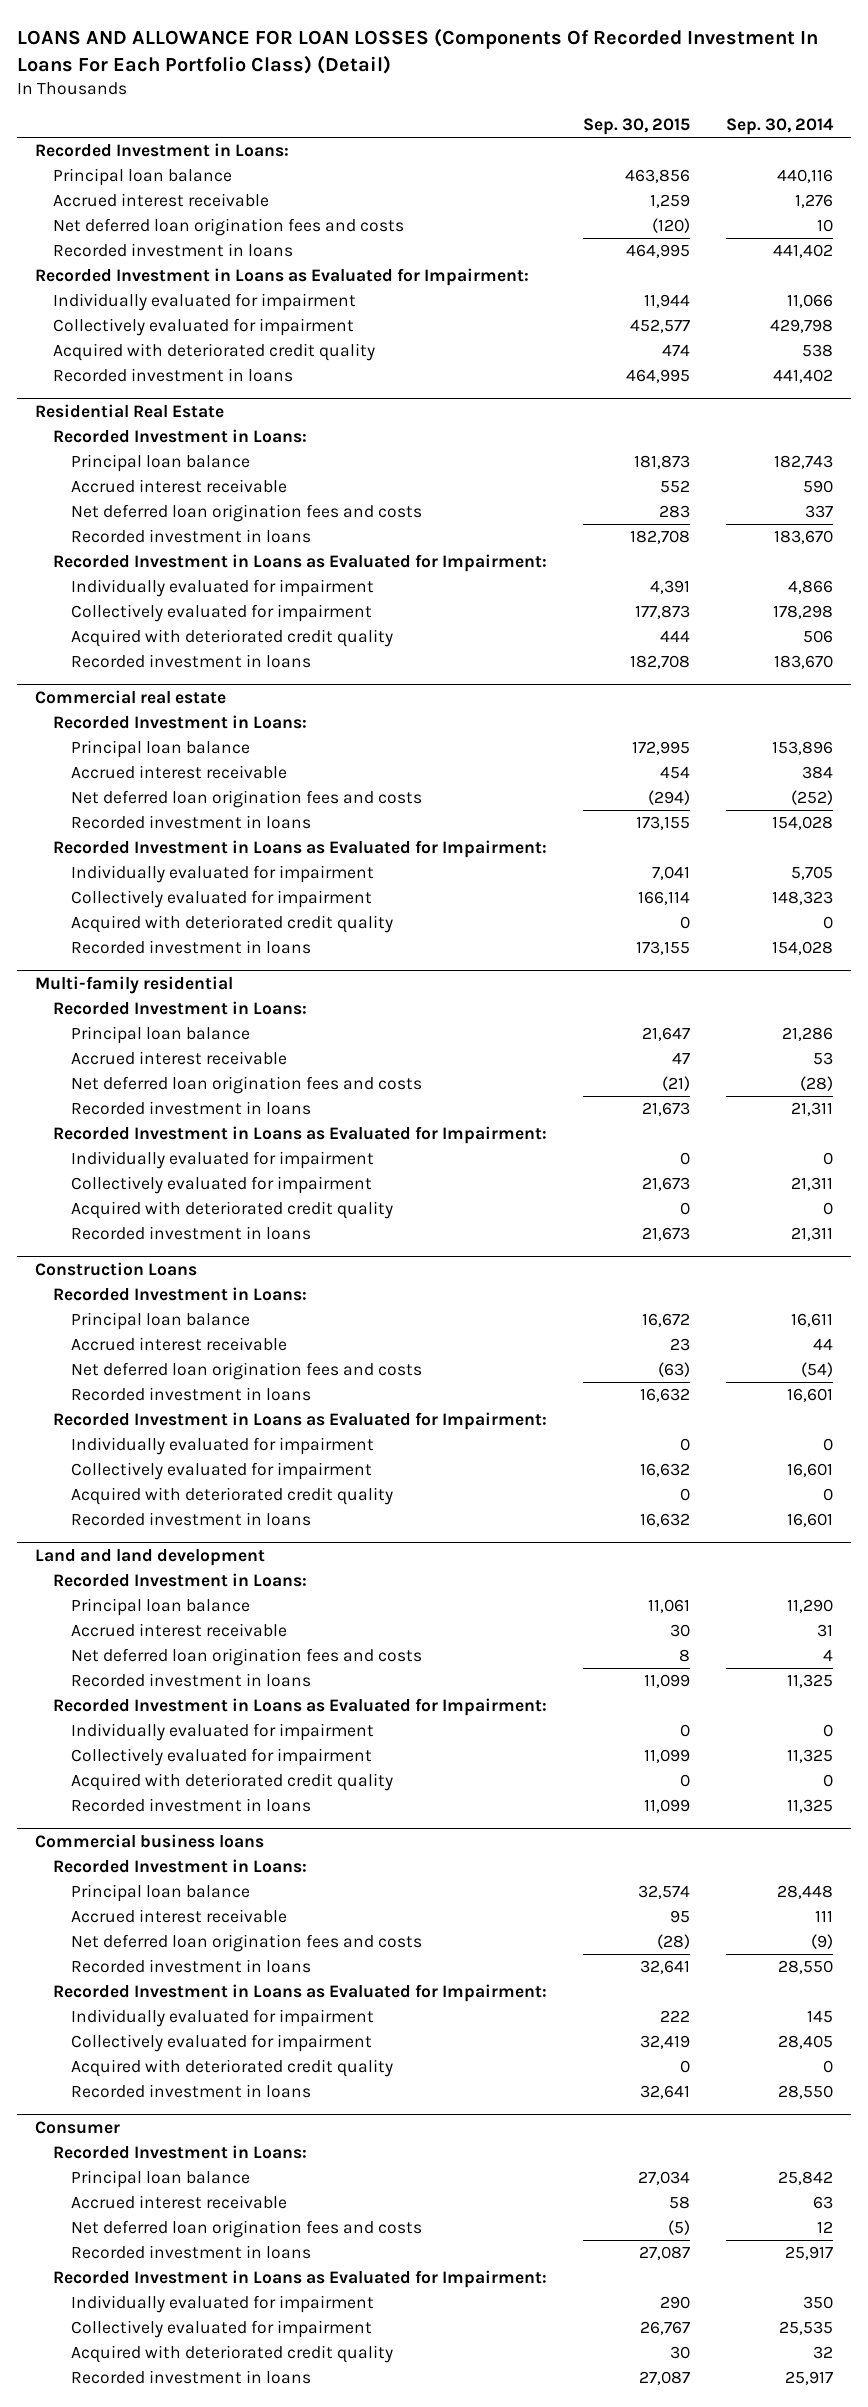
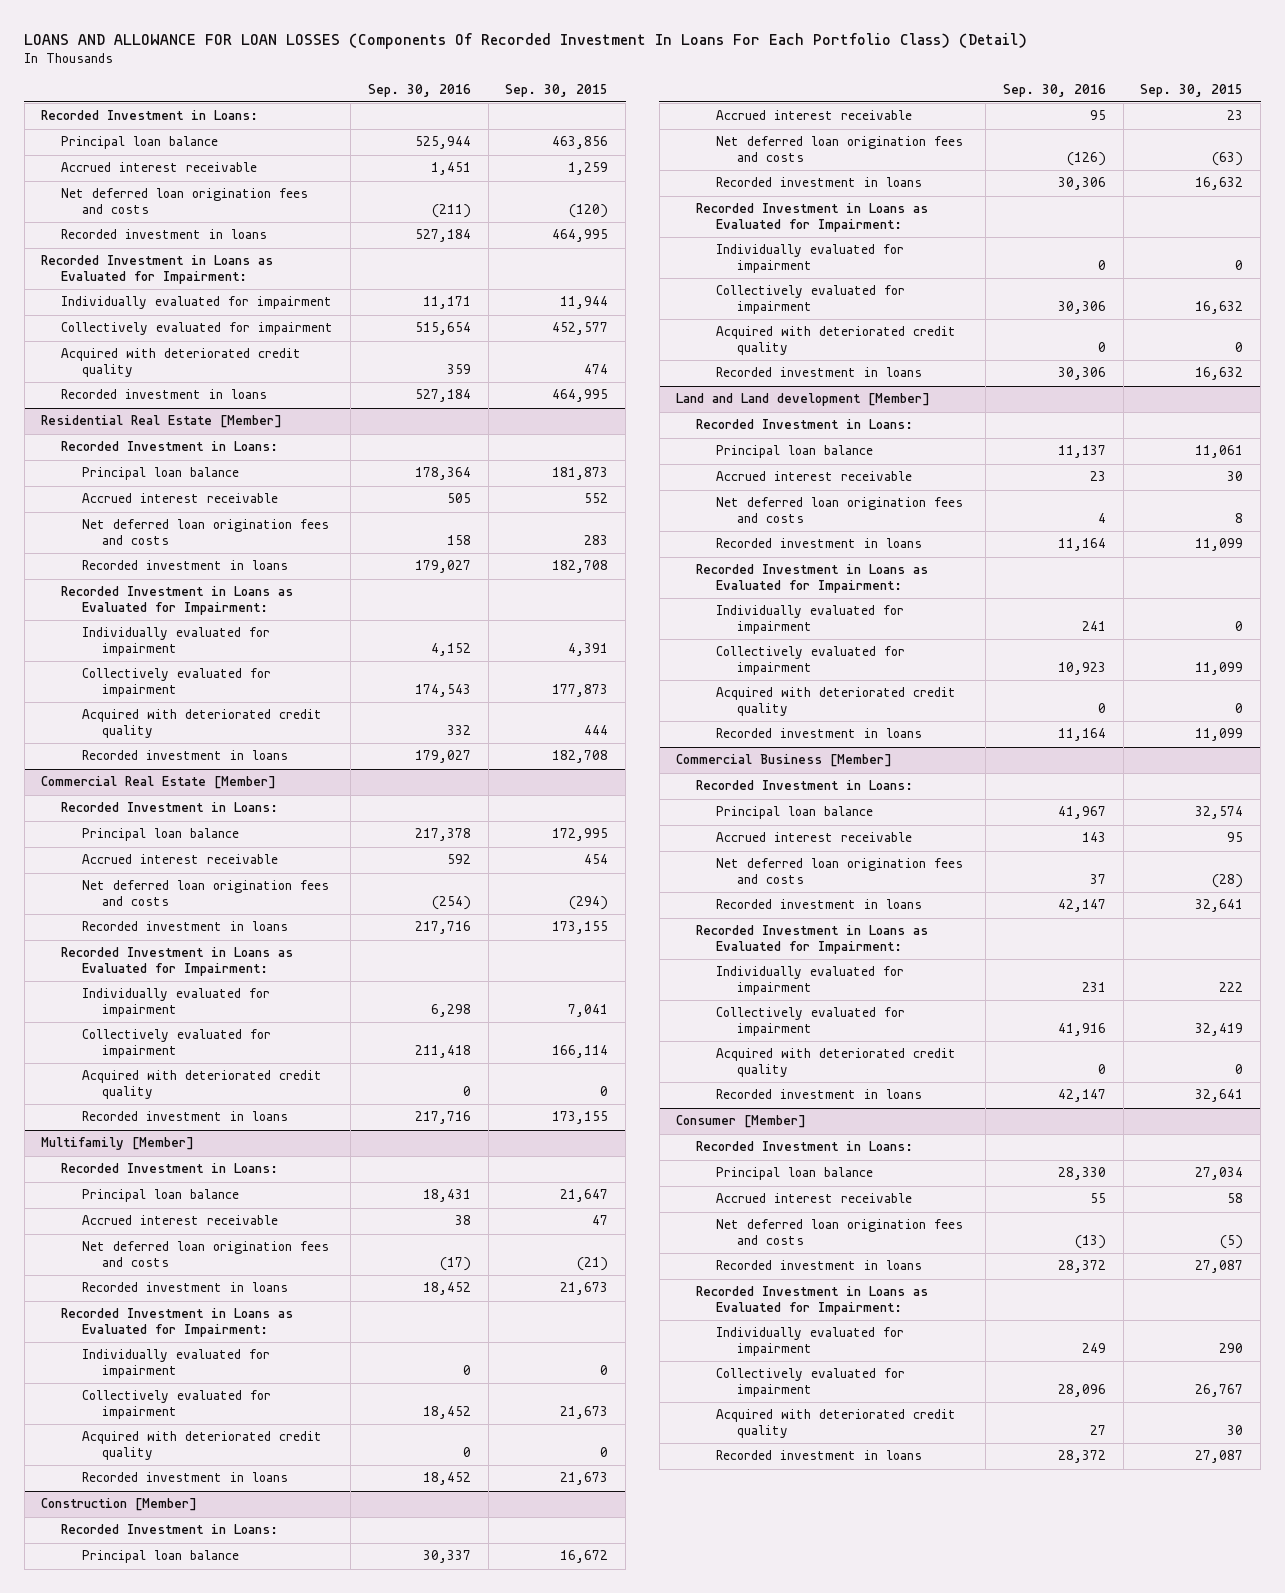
- | Sep. 30, 2015 | Sep. 30, 2014
+ | Sep. 30, 2016 | Sep. 30, 2015
- Residential Real Estate
+ Residential Real Estate [Member]
- Commercial real estate
+ Commercial Real Estate [Member]
- Multi-family residential
+ Multifamily [Member]
- Construction Loans
+ Construction [Member]
- Land and land development
+ Land and Land development [Member]
- Commercial business loans
+ Commercial Business [Member]
- Consumer
+ Consumer [Member]

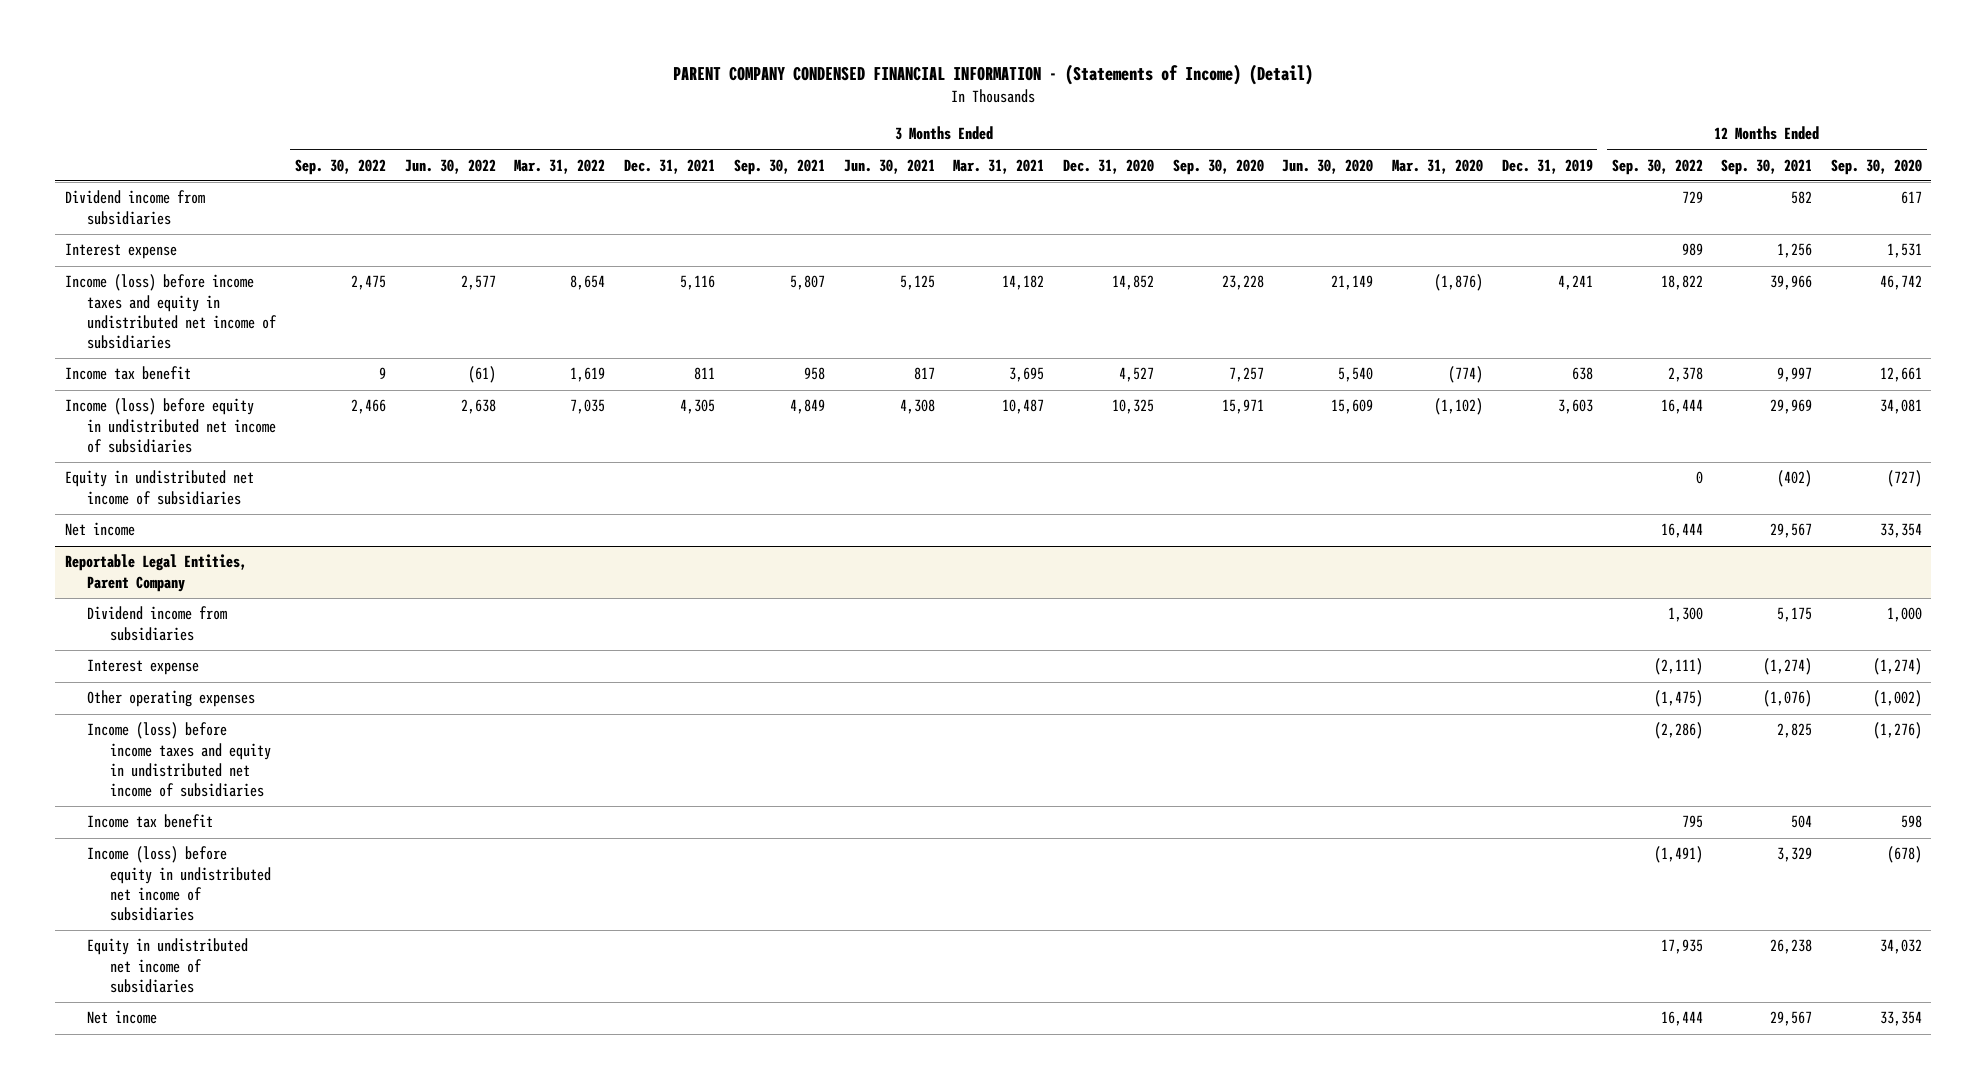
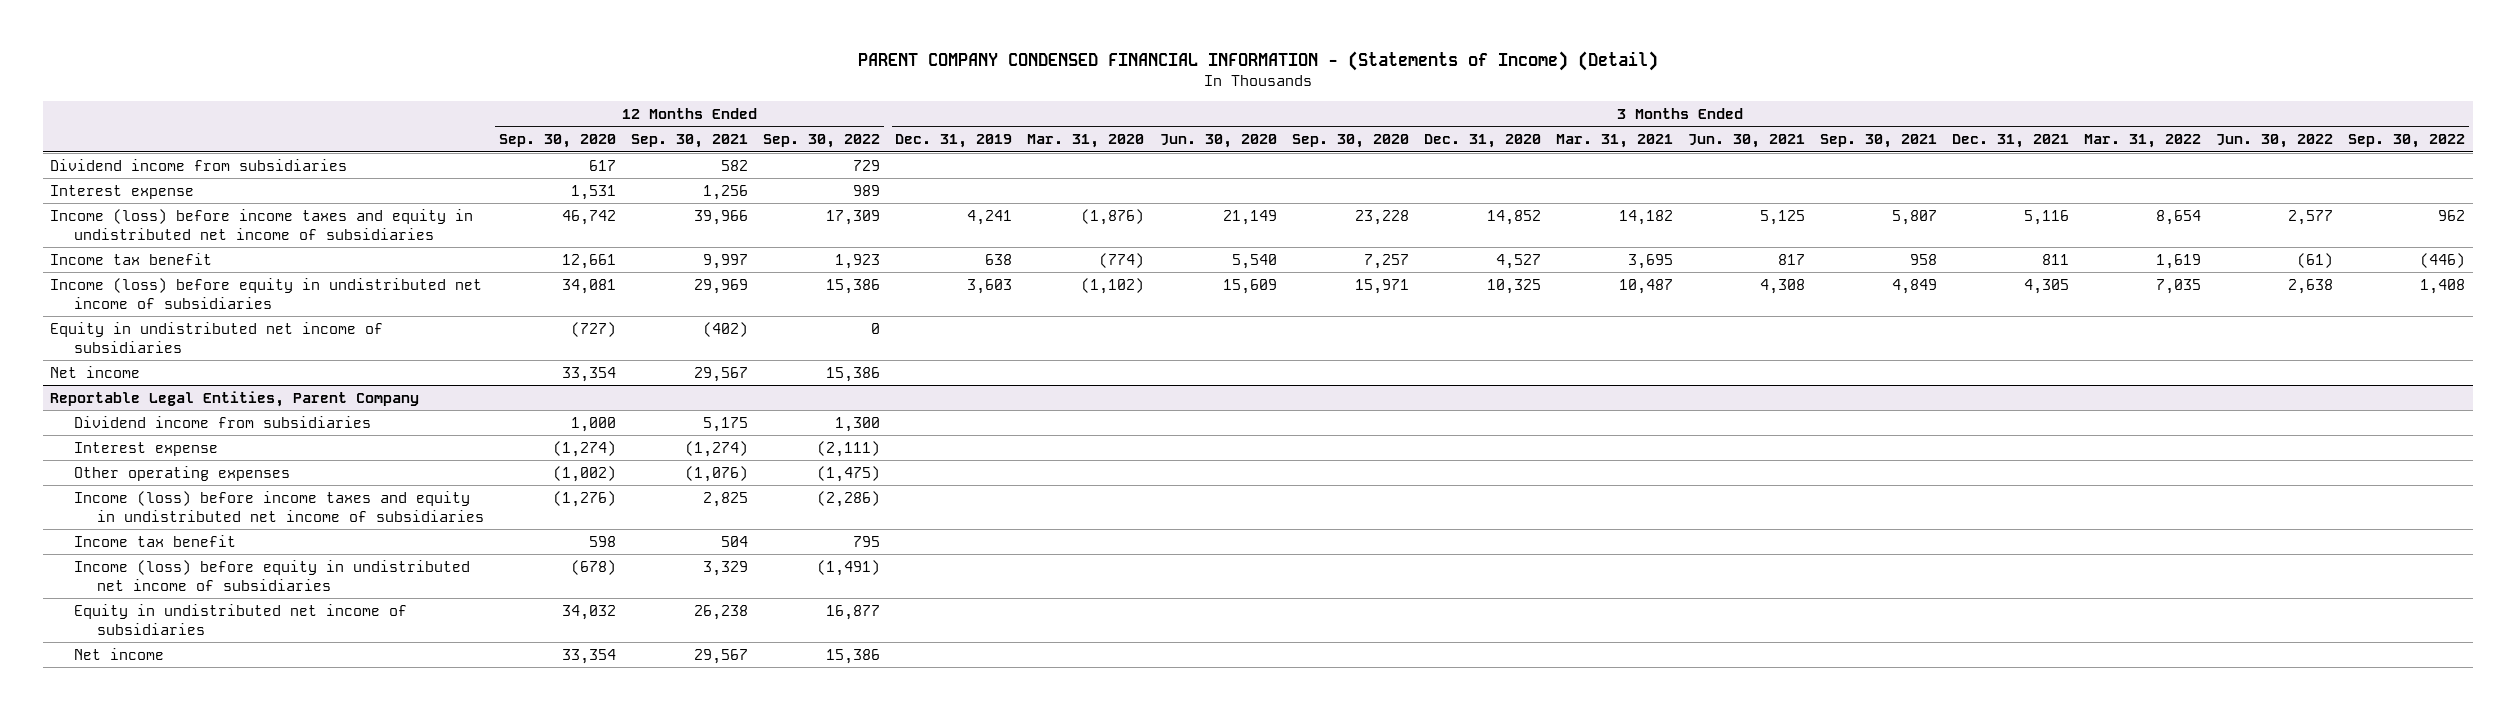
- | 3 Months Ended Sep. 30, 2022 | 3 Months Ended Jun. 30, 2022 | 3 Months Ended Mar. 31, 2022 | 3 Months Ended Dec. 31, 2021 | 3 Months Ended Sep. 30, 2021 | 3 Months Ended Jun. 30, 2021 | 3 Months Ended Mar. 31, 2021 | 3 Months Ended Dec. 31, 2020 | 3 Months Ended Sep. 30, 2020 | 3 Months Ended Jun. 30, 2020 | 3 Months Ended Mar. 31, 2020 | 3 Months Ended Dec. 31, 2019 | 12 Months Ended Sep. 30, 2022 | 12 Months Ended Sep. 30, 2021 | 12 Months Ended Sep. 30, 2020
+ | 12 Months Ended Sep. 30, 2020 | 12 Months Ended Sep. 30, 2021 | 12 Months Ended Sep. 30, 2022 | 3 Months Ended Dec. 31, 2019 | 3 Months Ended Mar. 31, 2020 | 3 Months Ended Jun. 30, 2020 | 3 Months Ended Sep. 30, 2020 | 3 Months Ended Dec. 31, 2020 | 3 Months Ended Mar. 31, 2021 | 3 Months Ended Jun. 30, 2021 | 3 Months Ended Sep. 30, 2021 | 3 Months Ended Dec. 31, 2021 | 3 Months Ended Mar. 31, 2022 | 3 Months Ended Jun. 30, 2022 | 3 Months Ended Sep. 30, 2022
- Income (loss) before income taxes and equity in undistributed net income of subsidiaries | 2,475 | 2,577 | 8,654 | 5,116 | 5,807 | 5,125 | 14,182 | 14,852 | 23,228 | 21,149 | (1,876) | 4,241 | 18,822 | 39,966 | 46,742
- Income tax benefit | 9 | (61) | 1,619 | 811 | 958 | 817 | 3,695 | 4,527 | 7,257 | 5,540 | (774) | 638 | 2,378 | 9,997 | 12,661
- Income (loss) before equity in undistributed net income of subsidiaries | 2,466 | 2,638 | 7,035 | 4,305 | 4,849 | 4,308 | 10,487 | 10,325 | 15,971 | 15,609 | (1,102) | 3,603 | 16,444 | 29,969 | 34,081
+ Income (loss) before income taxes and equity in undistributed net income of subsidiaries | 46,742 | 39,966 | 17,309 | 4,241 | (1,876) | 21,149 | 23,228 | 14,852 | 14,182 | 5,125 | 5,807 | 5,116 | 8,654 | 2,577 | 962
+ Income tax benefit | 12,661 | 9,997 | 1,923 | 638 | (774) | 5,540 | 7,257 | 4,527 | 3,695 | 817 | 958 | 811 | 1,619 | (61) | (446)
+ Income (loss) before equity in undistributed net income of subsidiaries | 34,081 | 29,969 | 15,386 | 3,603 | (1,102) | 15,609 | 15,971 | 10,325 | 10,487 | 4,308 | 4,849 | 4,305 | 7,035 | 2,638 | 1,408
- Net income | | | | | | | | | | | | | 16,444 | 29,567 | 33,354
+ Net income | 33,354 | 29,567 | 15,386 | | | | | | | | | | | |
@ Reportable Legal Entities, Parent Company
- Equity in undistributed net income of subsidiaries | | | | | | | | | | | | | 17,935 | 26,238 | 34,032
- Net income | | | | | | | | | | | | | 16,444 | 29,567 | 33,354
+ Equity in undistributed net income of subsidiaries | 34,032 | 26,238 | 16,877 | | | | | | | | | | | |
+ Net income | 33,354 | 29,567 | 15,386 | | | | | | | | | | | |

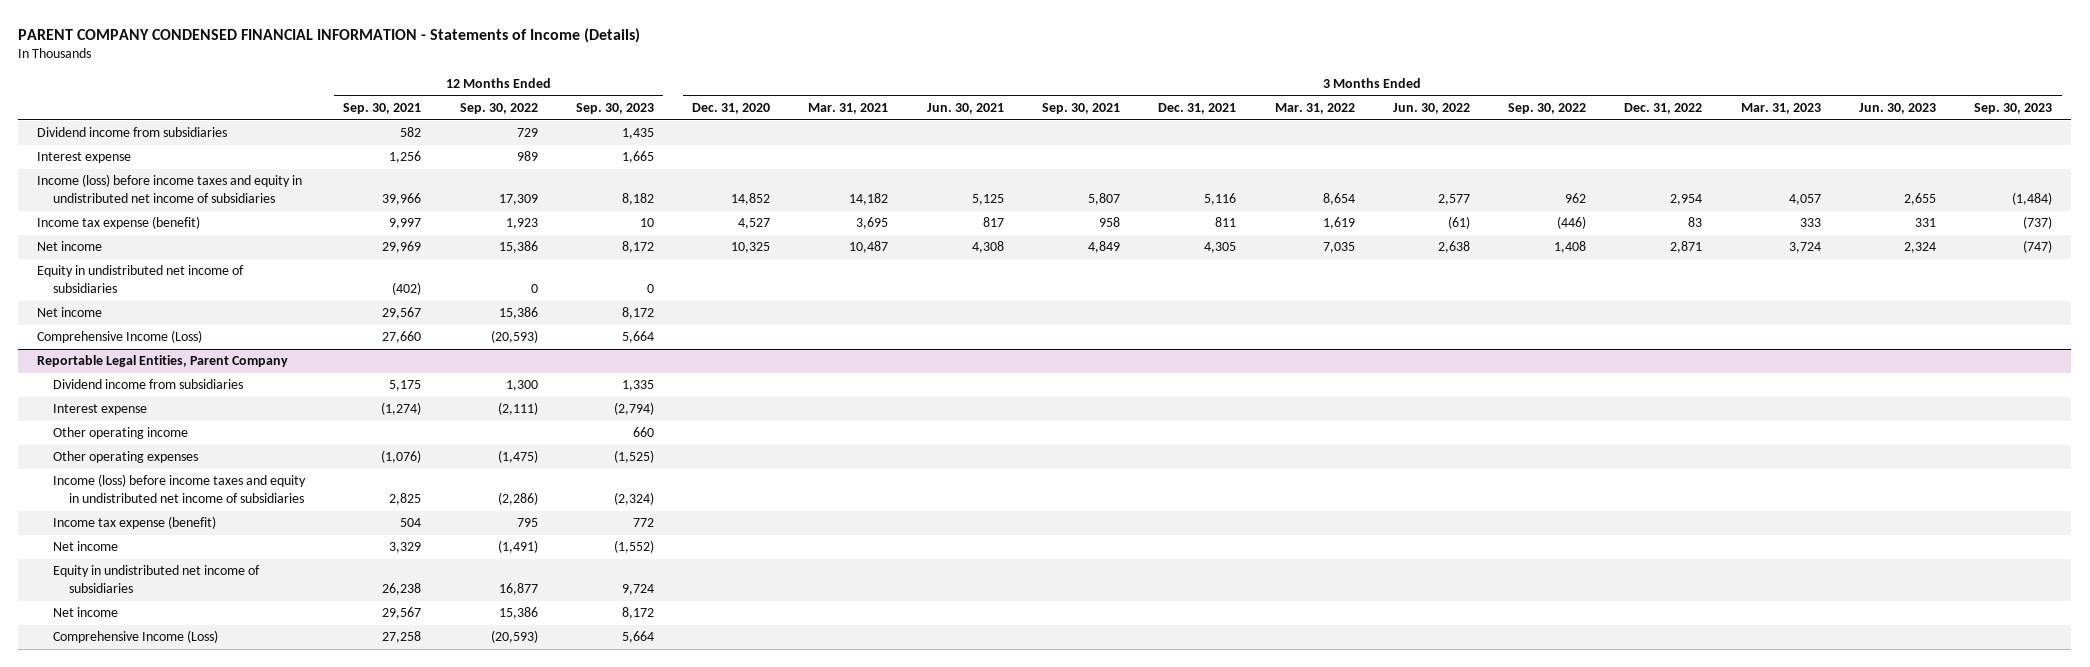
- PARENT COMPANY CONDENSED FINANCIAL INFORMATION - (Statements of Income) (Detail)
+ PARENT COMPANY CONDENSED FINANCIAL INFORMATION - Statements of Income (Details)
- | 12 Months Ended Sep. 30, 2020 | 12 Months Ended Sep. 30, 2021 | 12 Months Ended Sep. 30, 2022 | 3 Months Ended Dec. 31, 2019 | 3 Months Ended Mar. 31, 2020 | 3 Months Ended Jun. 30, 2020 | 3 Months Ended Sep. 30, 2020 | 3 Months Ended Dec. 31, 2020 | 3 Months Ended Mar. 31, 2021 | 3 Months Ended Jun. 30, 2021 | 3 Months Ended Sep. 30, 2021 | 3 Months Ended Dec. 31, 2021 | 3 Months Ended Mar. 31, 2022 | 3 Months Ended Jun. 30, 2022 | 3 Months Ended Sep. 30, 2022
+ | 12 Months Ended Sep. 30, 2021 | 12 Months Ended Sep. 30, 2022 | 12 Months Ended Sep. 30, 2023 | 3 Months Ended Dec. 31, 2020 | 3 Months Ended Mar. 31, 2021 | 3 Months Ended Jun. 30, 2021 | 3 Months Ended Sep. 30, 2021 | 3 Months Ended Dec. 31, 2021 | 3 Months Ended Mar. 31, 2022 | 3 Months Ended Jun. 30, 2022 | 3 Months Ended Sep. 30, 2022 | 3 Months Ended Dec. 31, 2022 | 3 Months Ended Mar. 31, 2023 | 3 Months Ended Jun. 30, 2023 | 3 Months Ended Sep. 30, 2023
- Income tax benefit | 12,661 | 9,997 | 1,923 | 638 | (774) | 5,540 | 7,257 | 4,527 | 3,695 | 817 | 958 | 811 | 1,619 | (61) | (446)
- Income (loss) before equity in undistributed net income of subsidiaries | 34,081 | 29,969 | 15,386 | 3,603 | (1,102) | 15,609 | 15,971 | 10,325 | 10,487 | 4,308 | 4,849 | 4,305 | 7,035 | 2,638 | 1,408
+ Income tax expense (benefit) | 9,997 | 1,923 | 10 | 4,527 | 3,695 | 817 | 958 | 811 | 1,619 | (61) | (446) | 83 | 333 | 331 | (737)
+ Net income | 29,969 | 15,386 | 8,172 | 10,325 | 10,487 | 4,308 | 4,849 | 4,305 | 7,035 | 2,638 | 1,408 | 2,871 | 3,724 | 2,324 | (747)
+ Comprehensive Income (Loss) | 27,660 | (20,593) | 5,664 | | | | | | | | | | | |
@ Reportable Legal Entities, Parent Company
+ Other operating income | | | 660 | | | | | | | | | | | |
- Income tax benefit | 598 | 504 | 795 | | | | | | | | | | | |
- Income (loss) before equity in undistributed net income of subsidiaries | (678) | 3,329 | (1,491) | | | | | | | | | | | |
+ Income tax expense (benefit) | 504 | 795 | 772 | | | | | | | | | | | |
+ Net income | 3,329 | (1,491) | (1,552) | | | | | | | | | | | |
+ Comprehensive Income (Loss) | 27,258 | (20,593) | 5,664 | | | | | | | | | | | |

